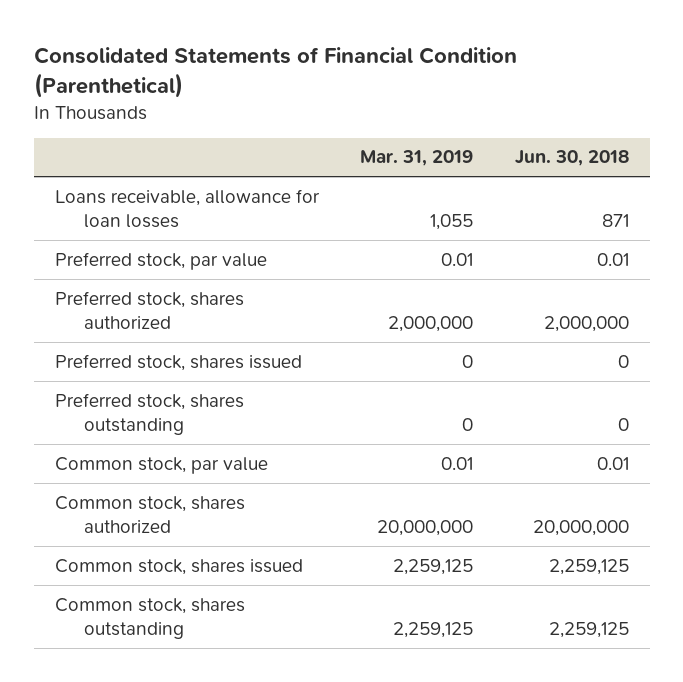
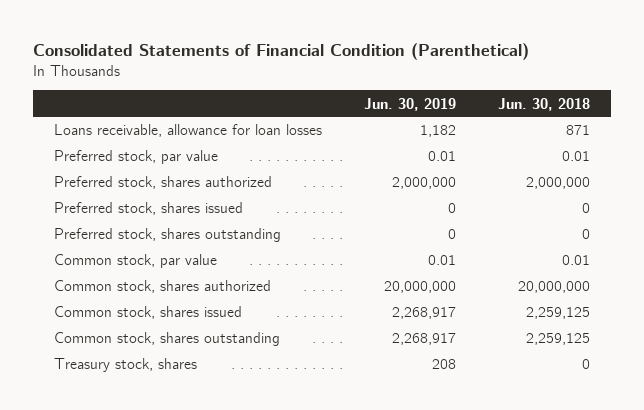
- | Mar. 31, 2019 | Jun. 30, 2018
+ | Jun. 30, 2019 | Jun. 30, 2018
+ Treasury stock, shares | 208 | 0

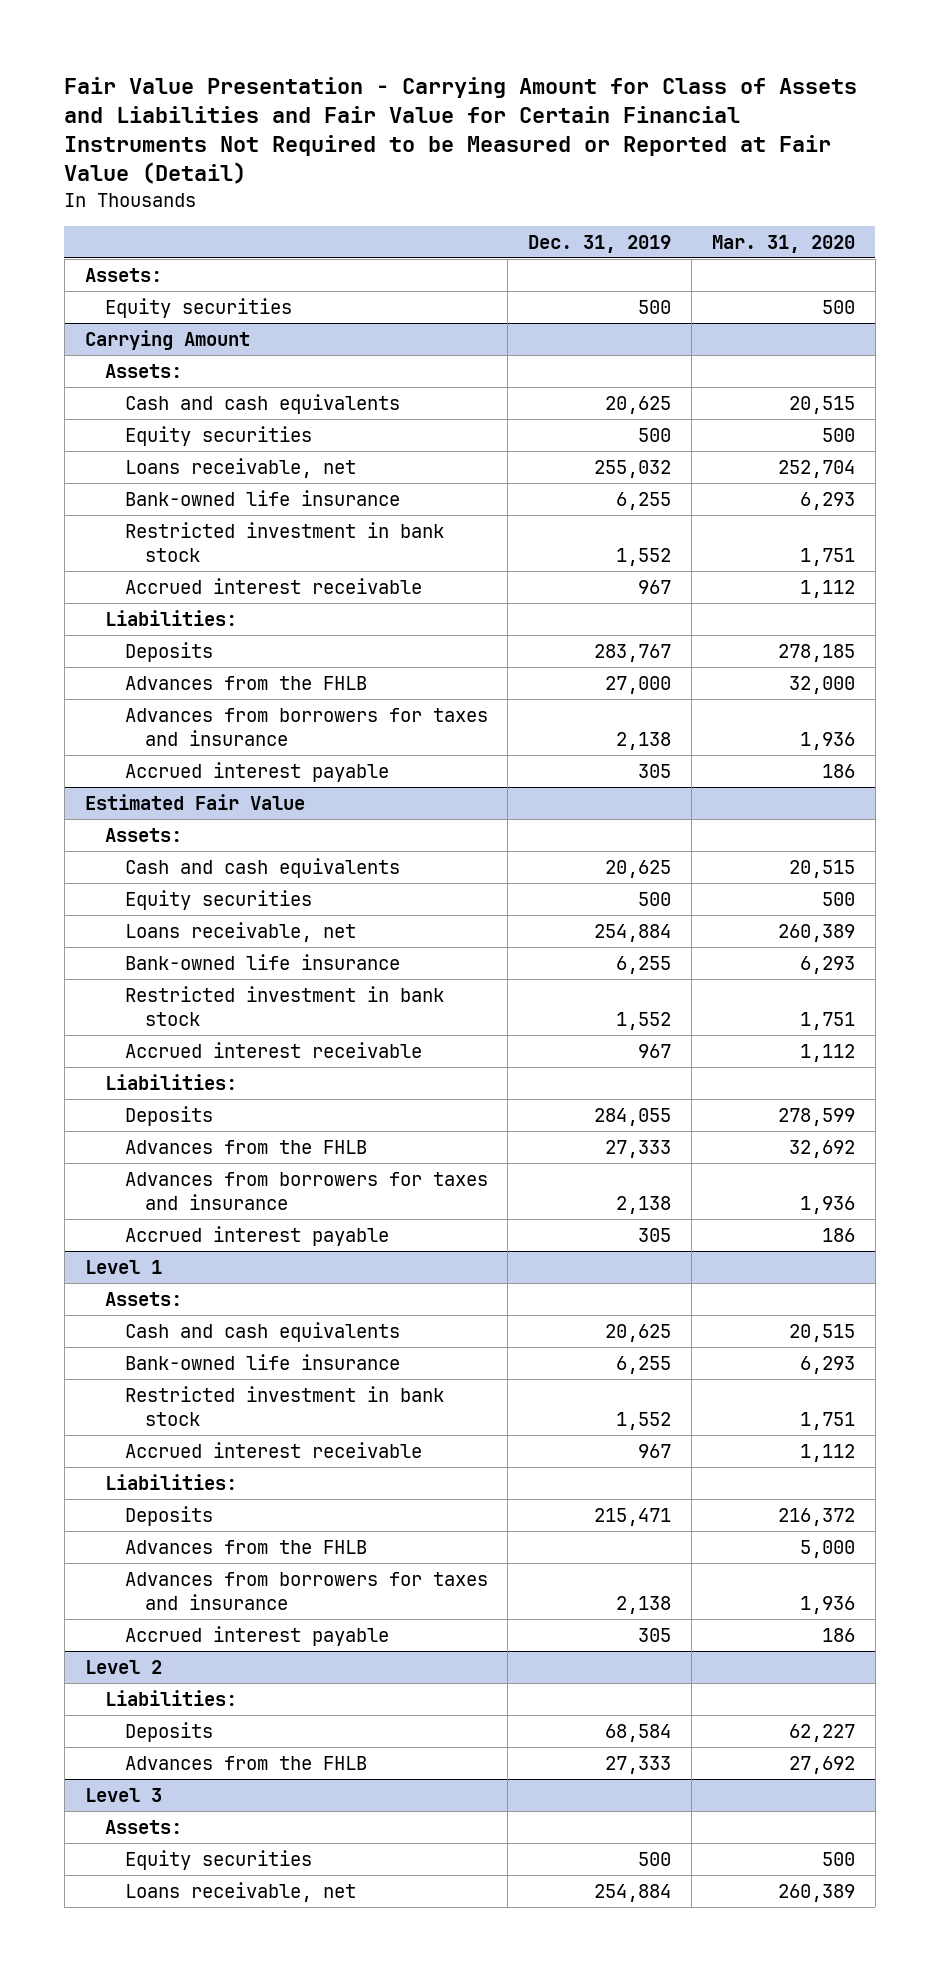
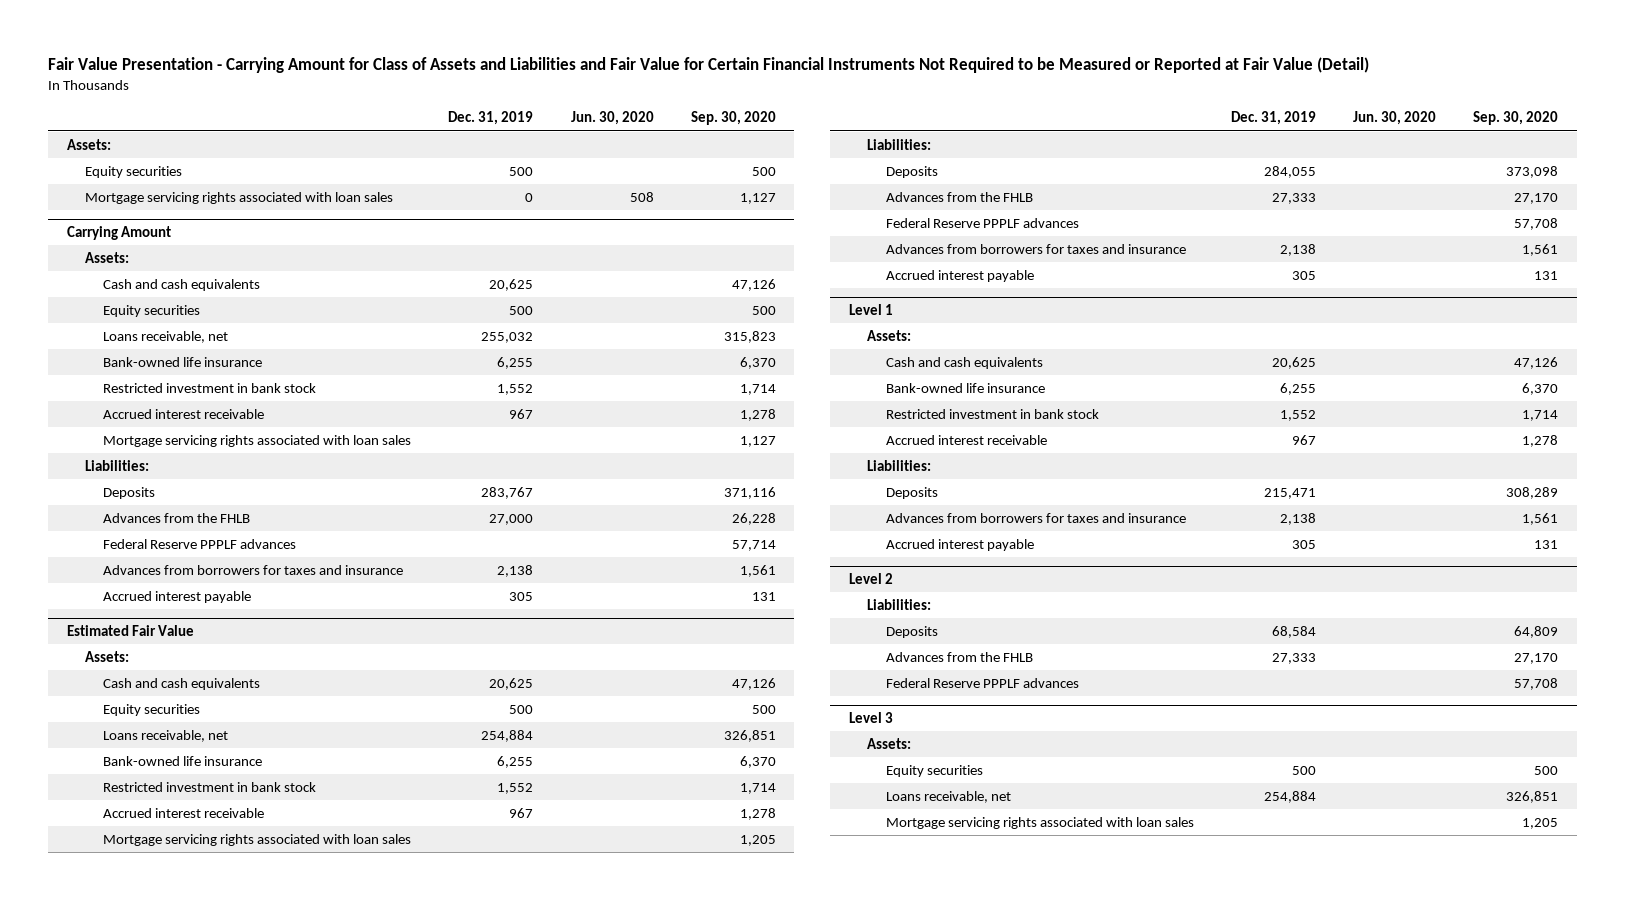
- | Dec. 31, 2019 | Mar. 31, 2020
+ | Dec. 31, 2019 | Jun. 30, 2020 | Sep. 30, 2020
+ Mortgage servicing rights associated with loan sales | 0 | 508 | 1,127
@ Carrying Amount
+ Mortgage servicing rights associated with loan sales | | | 1,127
+ Federal Reserve PPPLF advances | | | 57,714
@ Estimated Fair Value
+ Mortgage servicing rights associated with loan sales | | | 1,205
+ Federal Reserve PPPLF advances | | | 57,708
@ Level 1
- Advances from the FHLB | | 5,000
@ Level 2
+ Federal Reserve PPPLF advances | | | 57,708
@ Level 3
+ Mortgage servicing rights associated with loan sales | | | 1,205

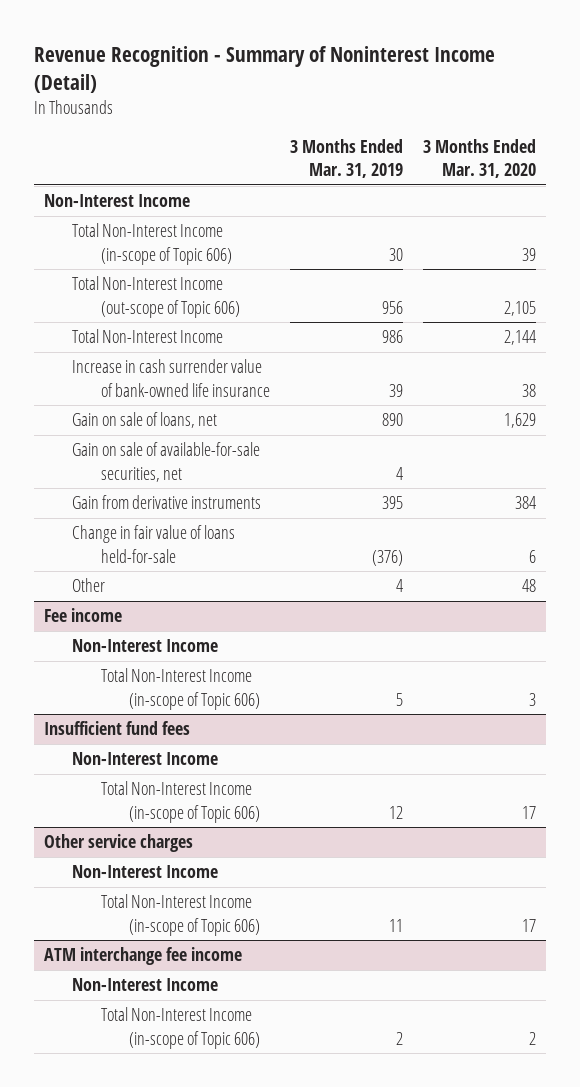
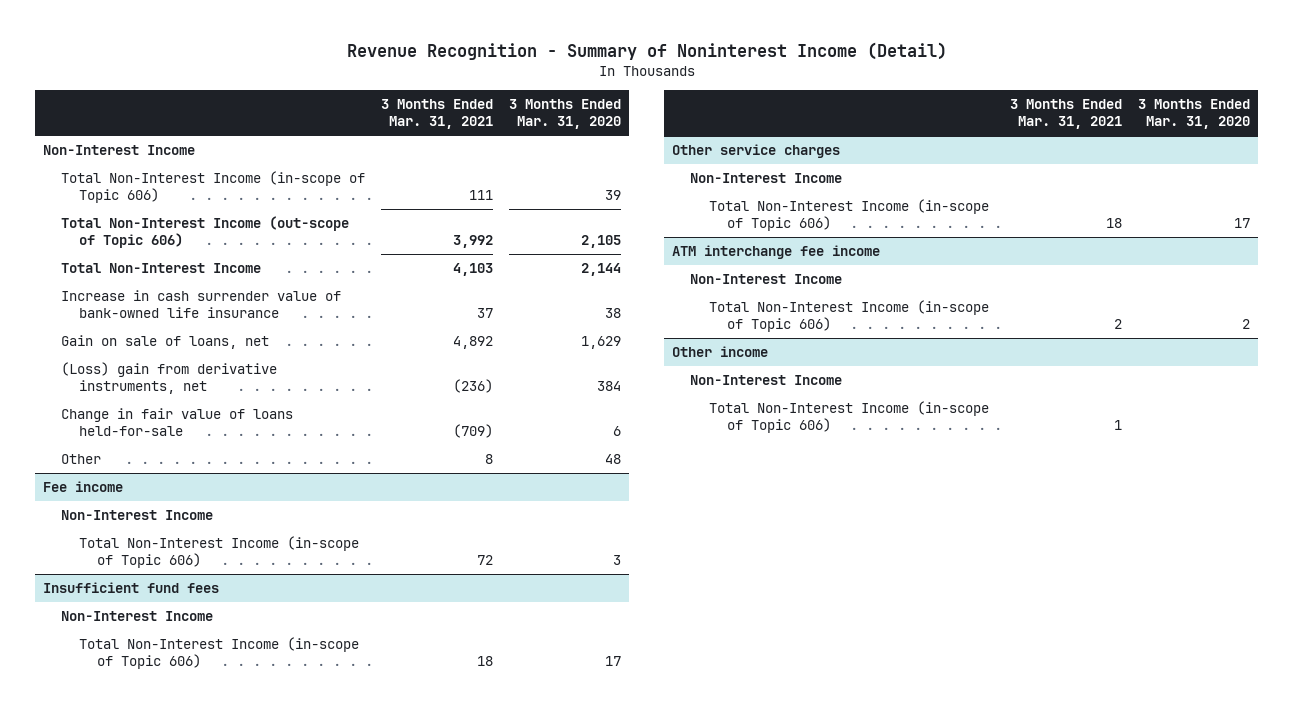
- | 3 Months Ended Mar. 31, 2019 | 3 Months Ended Mar. 31, 2020
+ | 3 Months Ended Mar. 31, 2021 | 3 Months Ended Mar. 31, 2020
- Gain on sale of available-for-sale securities, net | 4 |
- Gain from derivative instruments | 395 | 384
+ (Loss) gain from derivative instruments, net | (236) | 384
+ Other income
+ Non-Interest Income
+ Total Non-Interest Income (in-scope of Topic 606) | 1 |

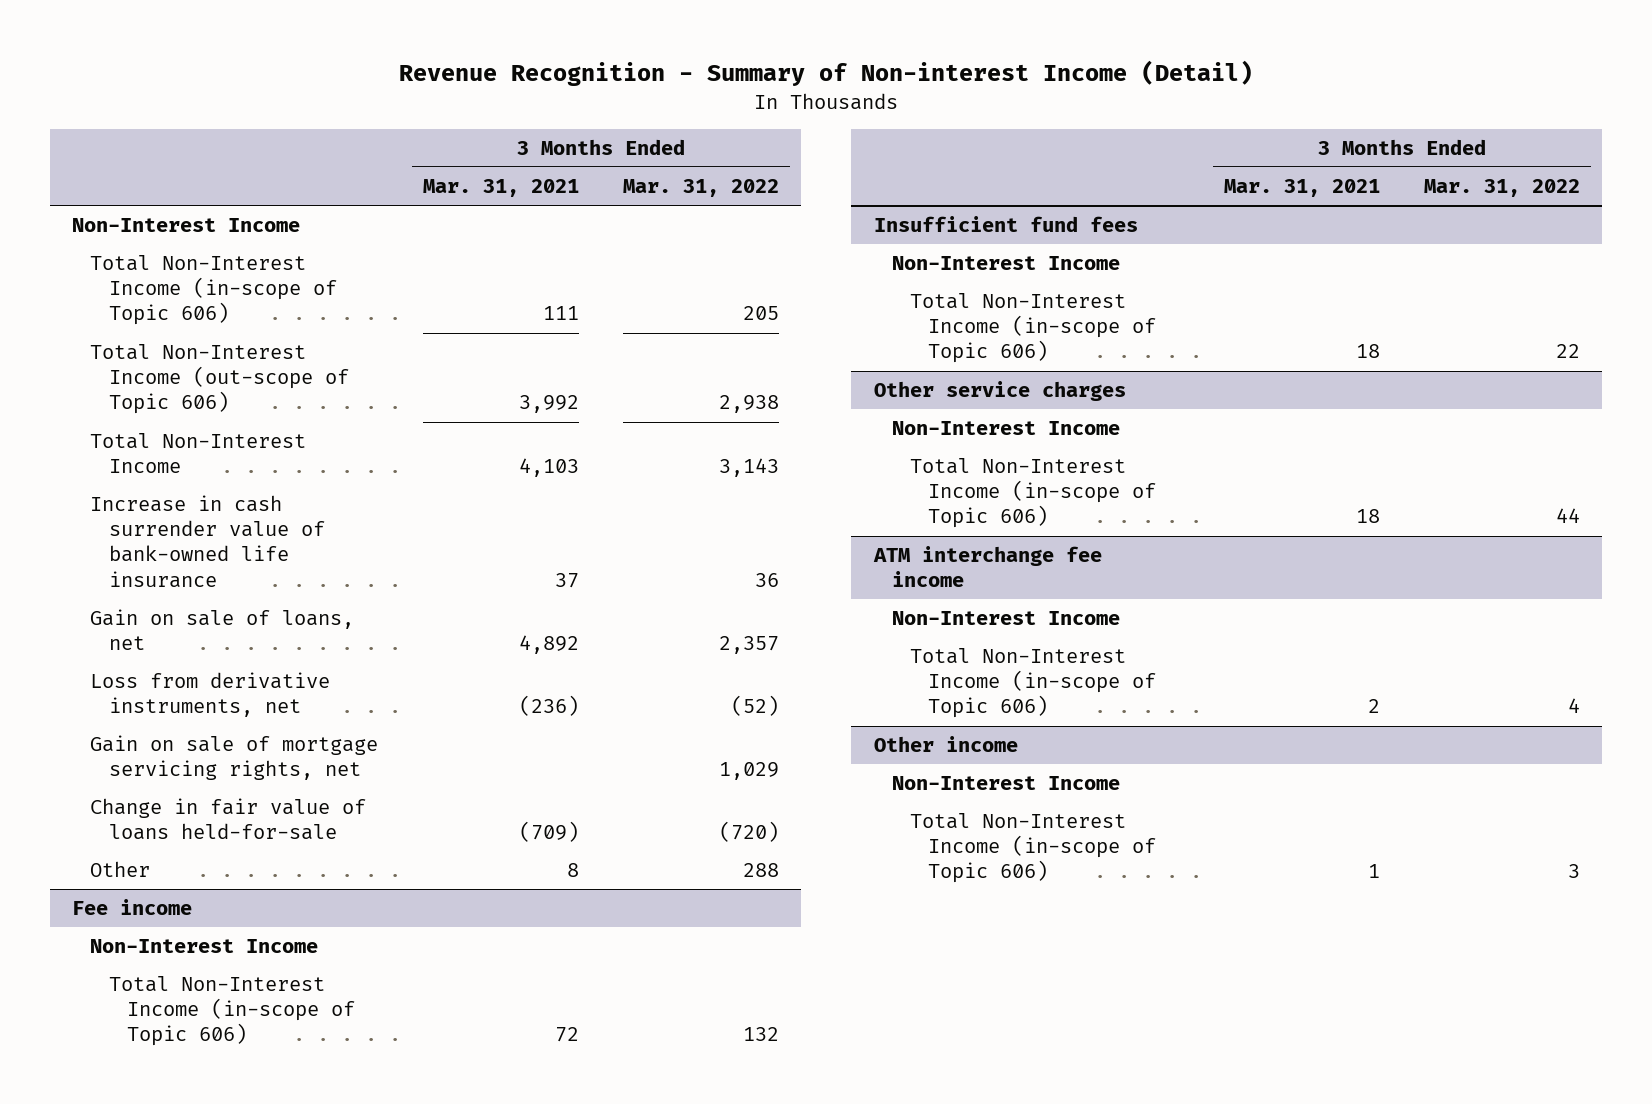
- Revenue Recognition - Summary of Noninterest Income (Detail)
+ Revenue Recognition - Summary of Non-interest Income (Detail)
- | 3 Months Ended Mar. 31, 2021 | 3 Months Ended Mar. 31, 2020
+ | 3 Months Ended Mar. 31, 2021 | 3 Months Ended Mar. 31, 2022
- (Loss) gain from derivative instruments, net | (236) | 384
+ Loss from derivative instruments, net | (236) | (52)
+ Gain on sale of mortgage servicing rights, net | | 1,029

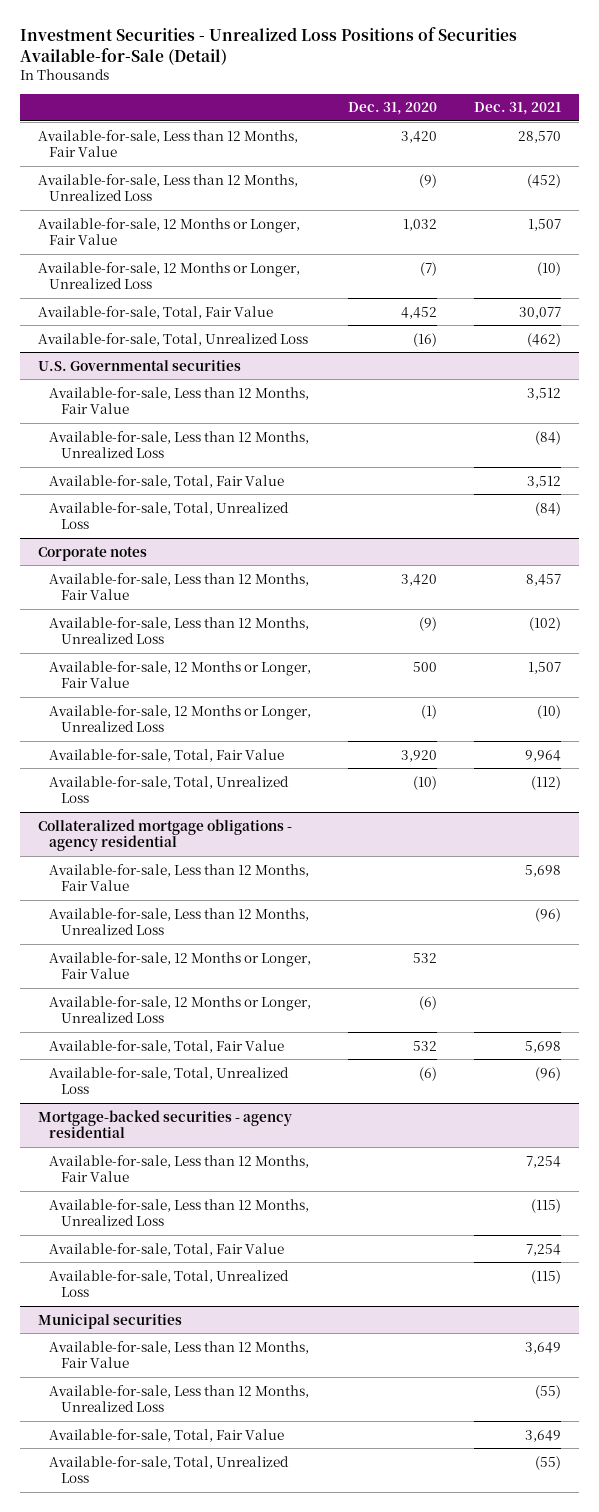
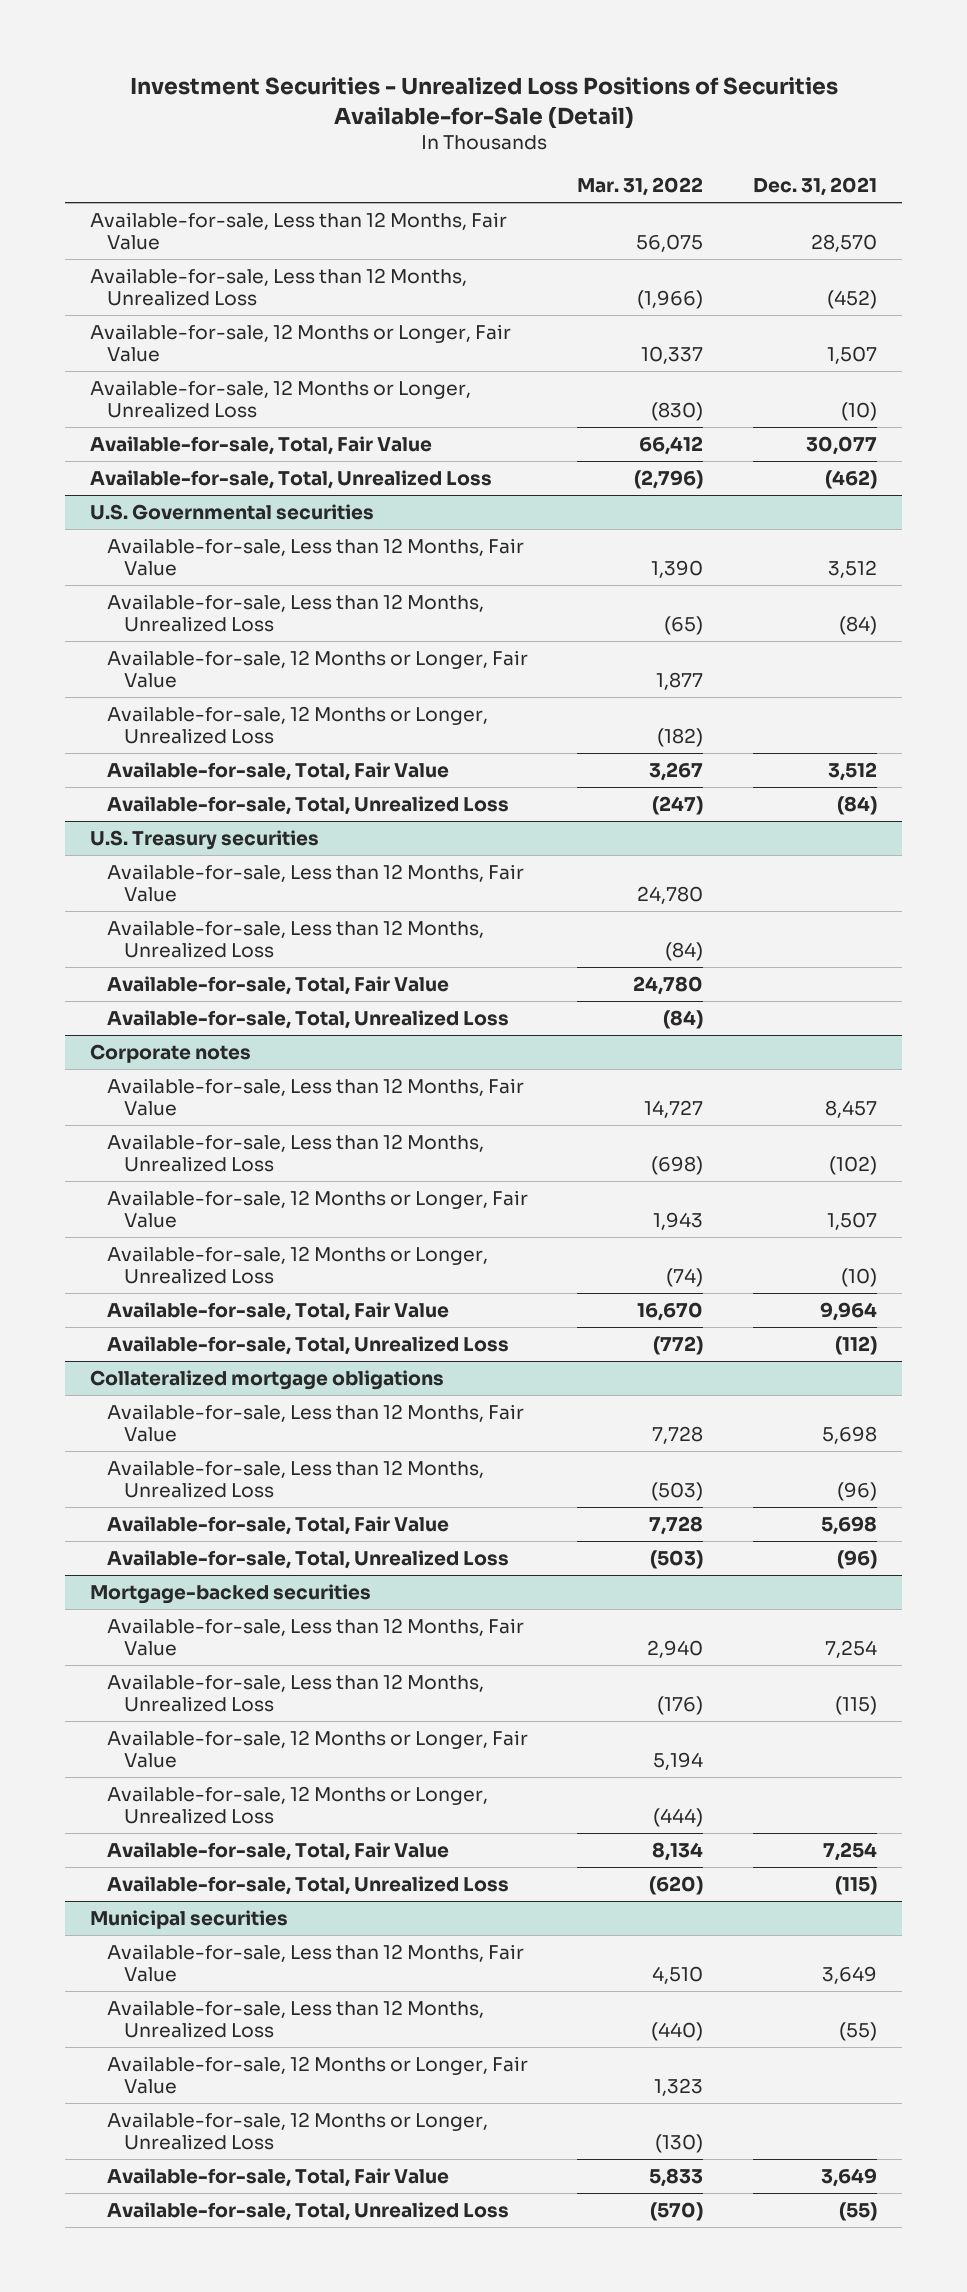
- | Dec. 31, 2020 | Dec. 31, 2021
+ | Mar. 31, 2022 | Dec. 31, 2021
@ U.S. Governmental securities
+ Available-for-sale, 12 Months or Longer, Fair Value | 1,877 |
+ Available-for-sale, 12 Months or Longer, Unrealized Loss | (182) |
+ U.S. Treasury securities
+ Available-for-sale, Less than 12 Months, Fair Value | 24,780 |
+ Available-for-sale, Less than 12 Months, Unrealized Loss | (84) |
+ Available-for-sale, Total, Fair Value | 24,780 |
+ Available-for-sale, Total, Unrealized Loss | (84) |
- Collateralized mortgage obligations - agency residential
+ Collateralized mortgage obligations
- Available-for-sale, 12 Months or Longer, Fair Value | 532 |
- Available-for-sale, 12 Months or Longer, Unrealized Loss | (6) |
- Mortgage-backed securities - agency residential
+ Mortgage-backed securities
+ Available-for-sale, 12 Months or Longer, Fair Value | 5,194 |
+ Available-for-sale, 12 Months or Longer, Unrealized Loss | (444) |
@ Municipal securities
+ Available-for-sale, 12 Months or Longer, Fair Value | 1,323 |
+ Available-for-sale, 12 Months or Longer, Unrealized Loss | (130) |

